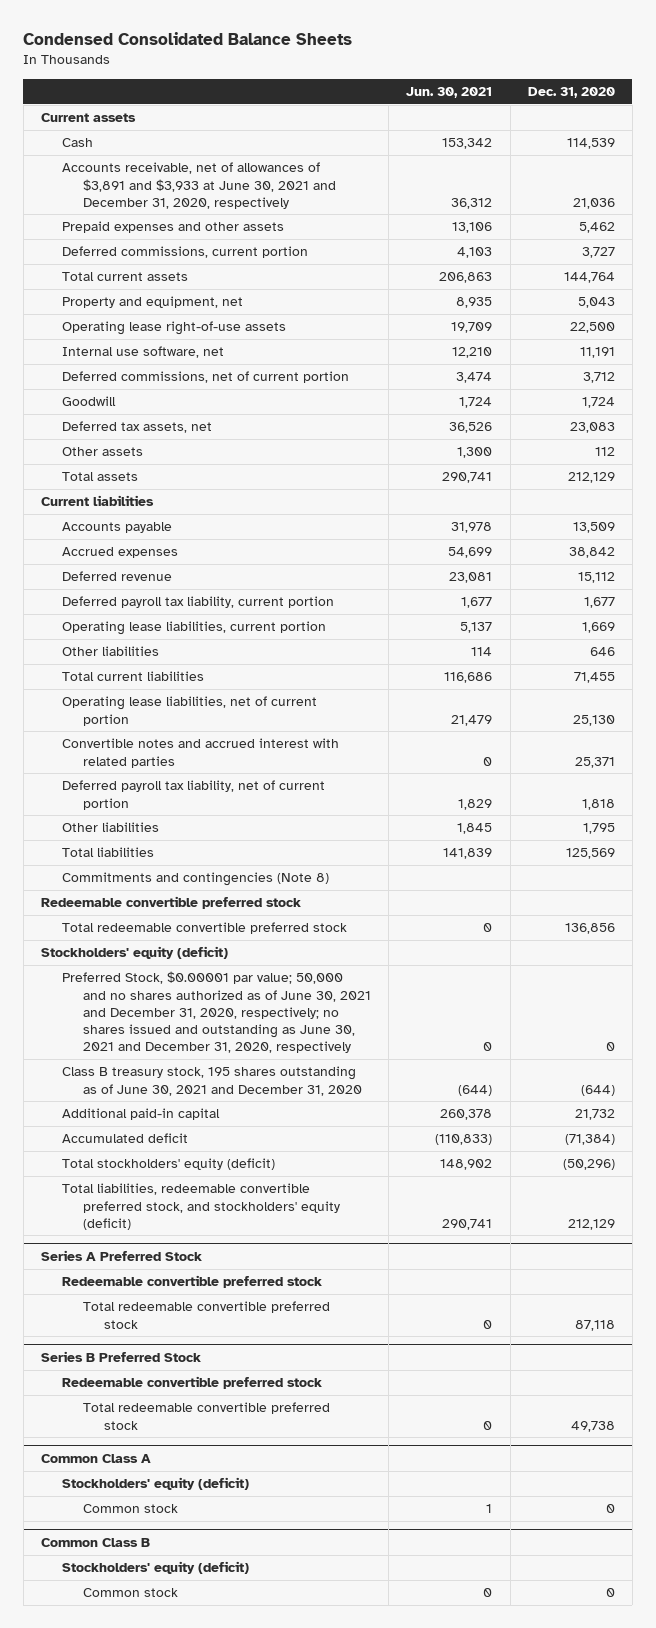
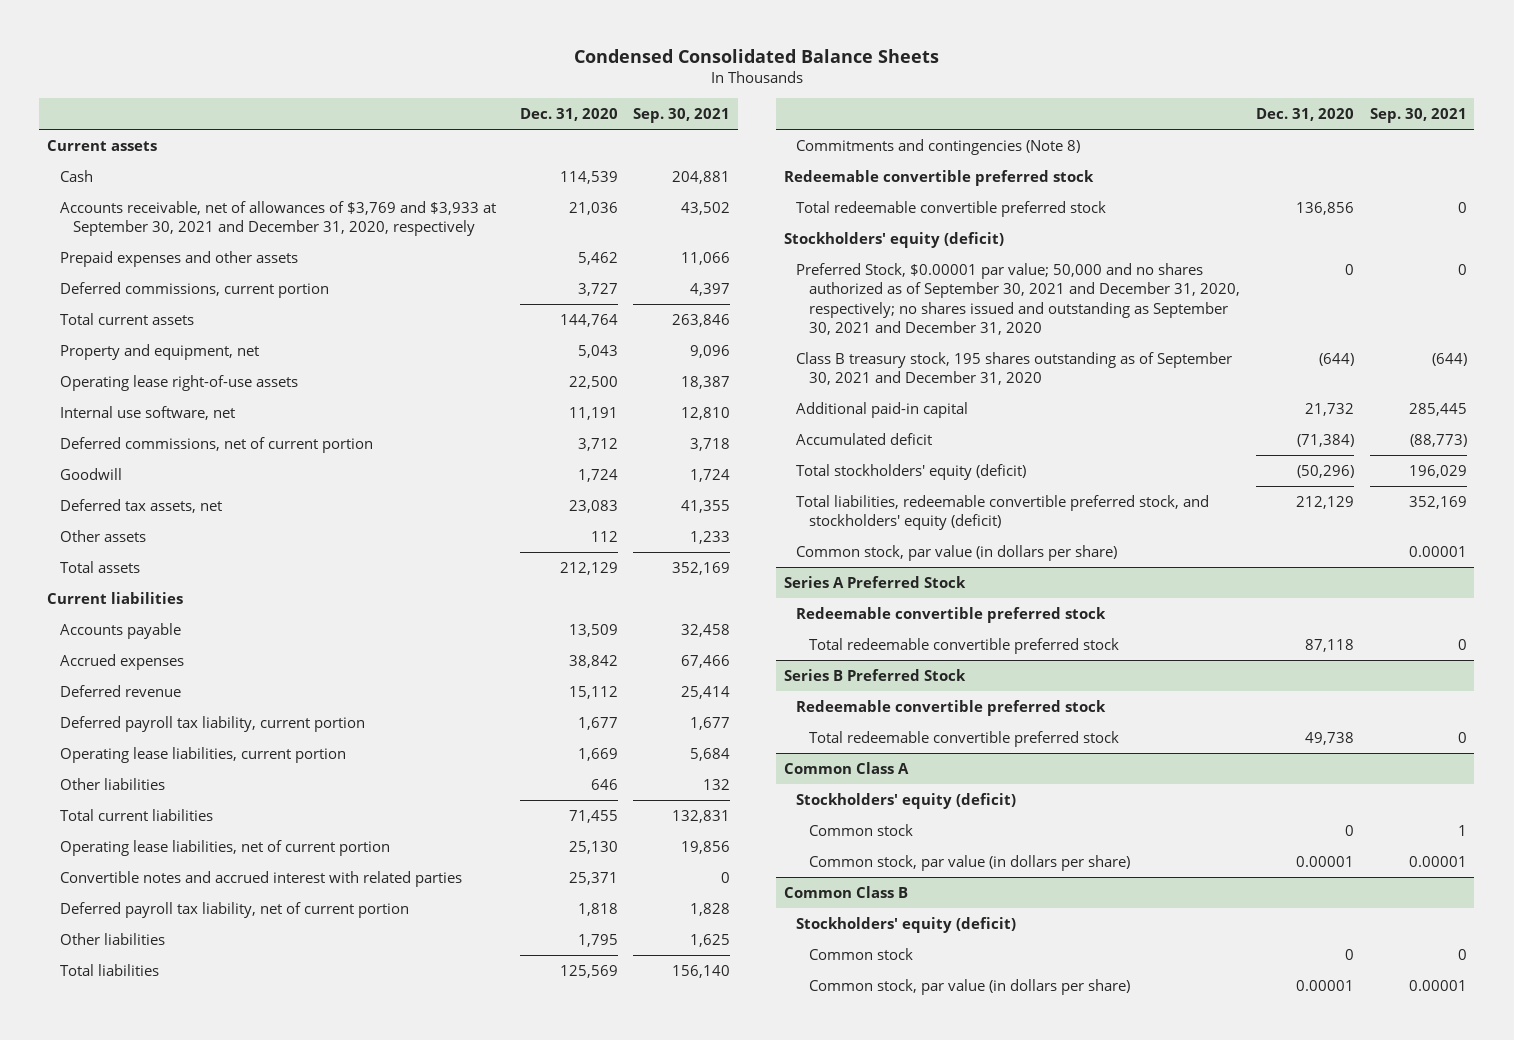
- | Jun. 30, 2021 | Dec. 31, 2020
+ | Dec. 31, 2020 | Sep. 30, 2021
- Accounts receivable, net of allowances of $3,891 and $3,933 at June 30, 2021 and December 31, 2020, respectively | 36,312 | 21,036
+ Accounts receivable, net of allowances of $3,769 and $3,933 at September 30, 2021 and December 31, 2020, respectively | 21,036 | 43,502
- Preferred Stock, $0.00001 par value; 50,000 and no shares authorized as of June 30, 2021 and December 31, 2020, respectively; no shares issued and outstanding as June 30, 2021 and December 31, 2020, respectively | 0 | 0
- Class B treasury stock, 195 shares outstanding as of June 30, 2021 and December 31, 2020 | (644) | (644)
+ Preferred Stock, $0.00001 par value; 50,000 and no shares authorized as of September 30, 2021 and December 31, 2020, respectively; no shares issued and outstanding as September 30, 2021 and December 31, 2020 | 0 | 0
+ Class B treasury stock, 195 shares outstanding as of September 30, 2021 and December 31, 2020 | (644) | (644)
+ Common stock, par value (in dollars per share) | | 0.00001
@ Common Class A
+ Common stock, par value (in dollars per share) | 0.00001 | 0.00001
@ Common Class B
+ Common stock, par value (in dollars per share) | 0.00001 | 0.00001

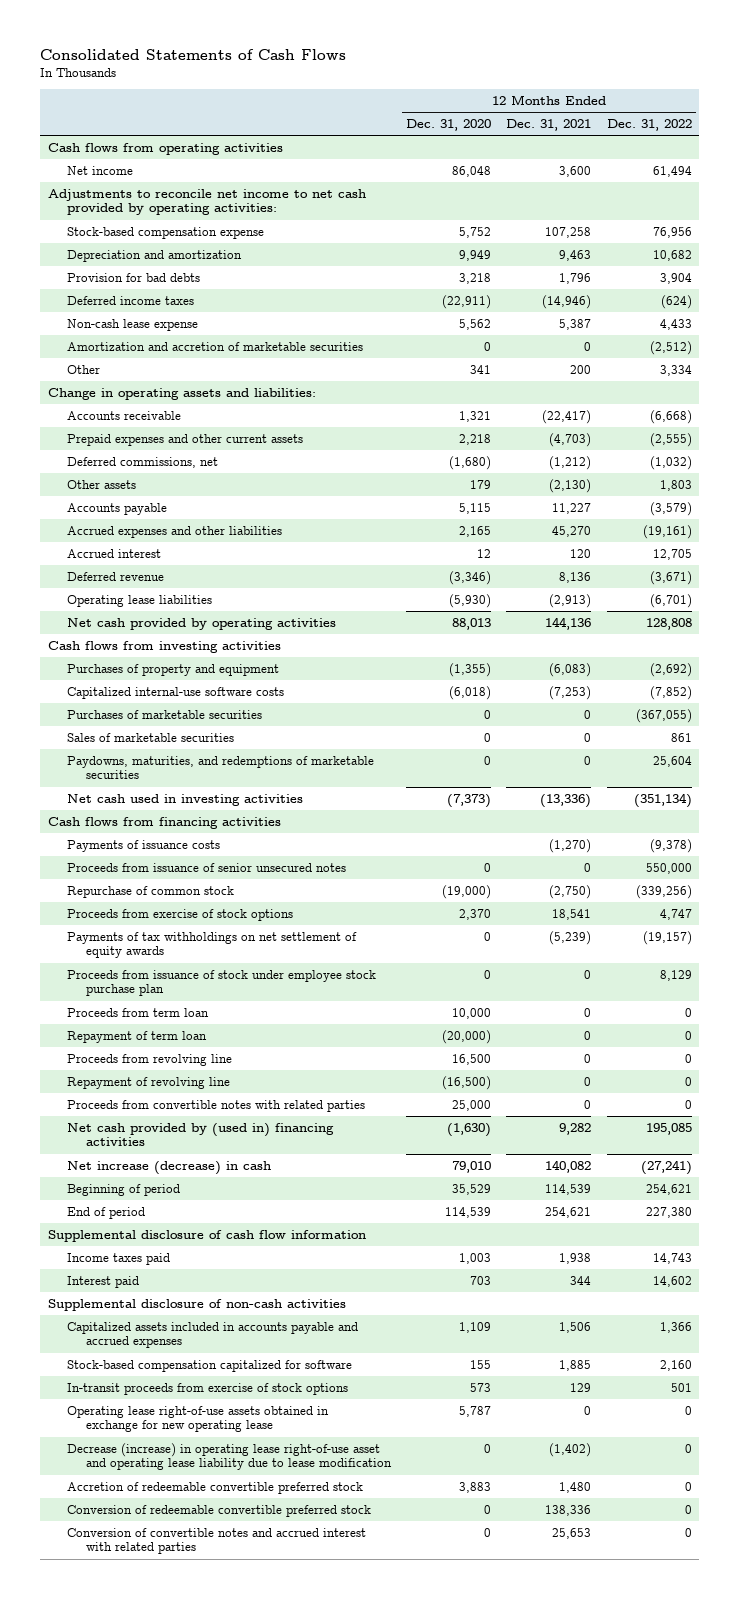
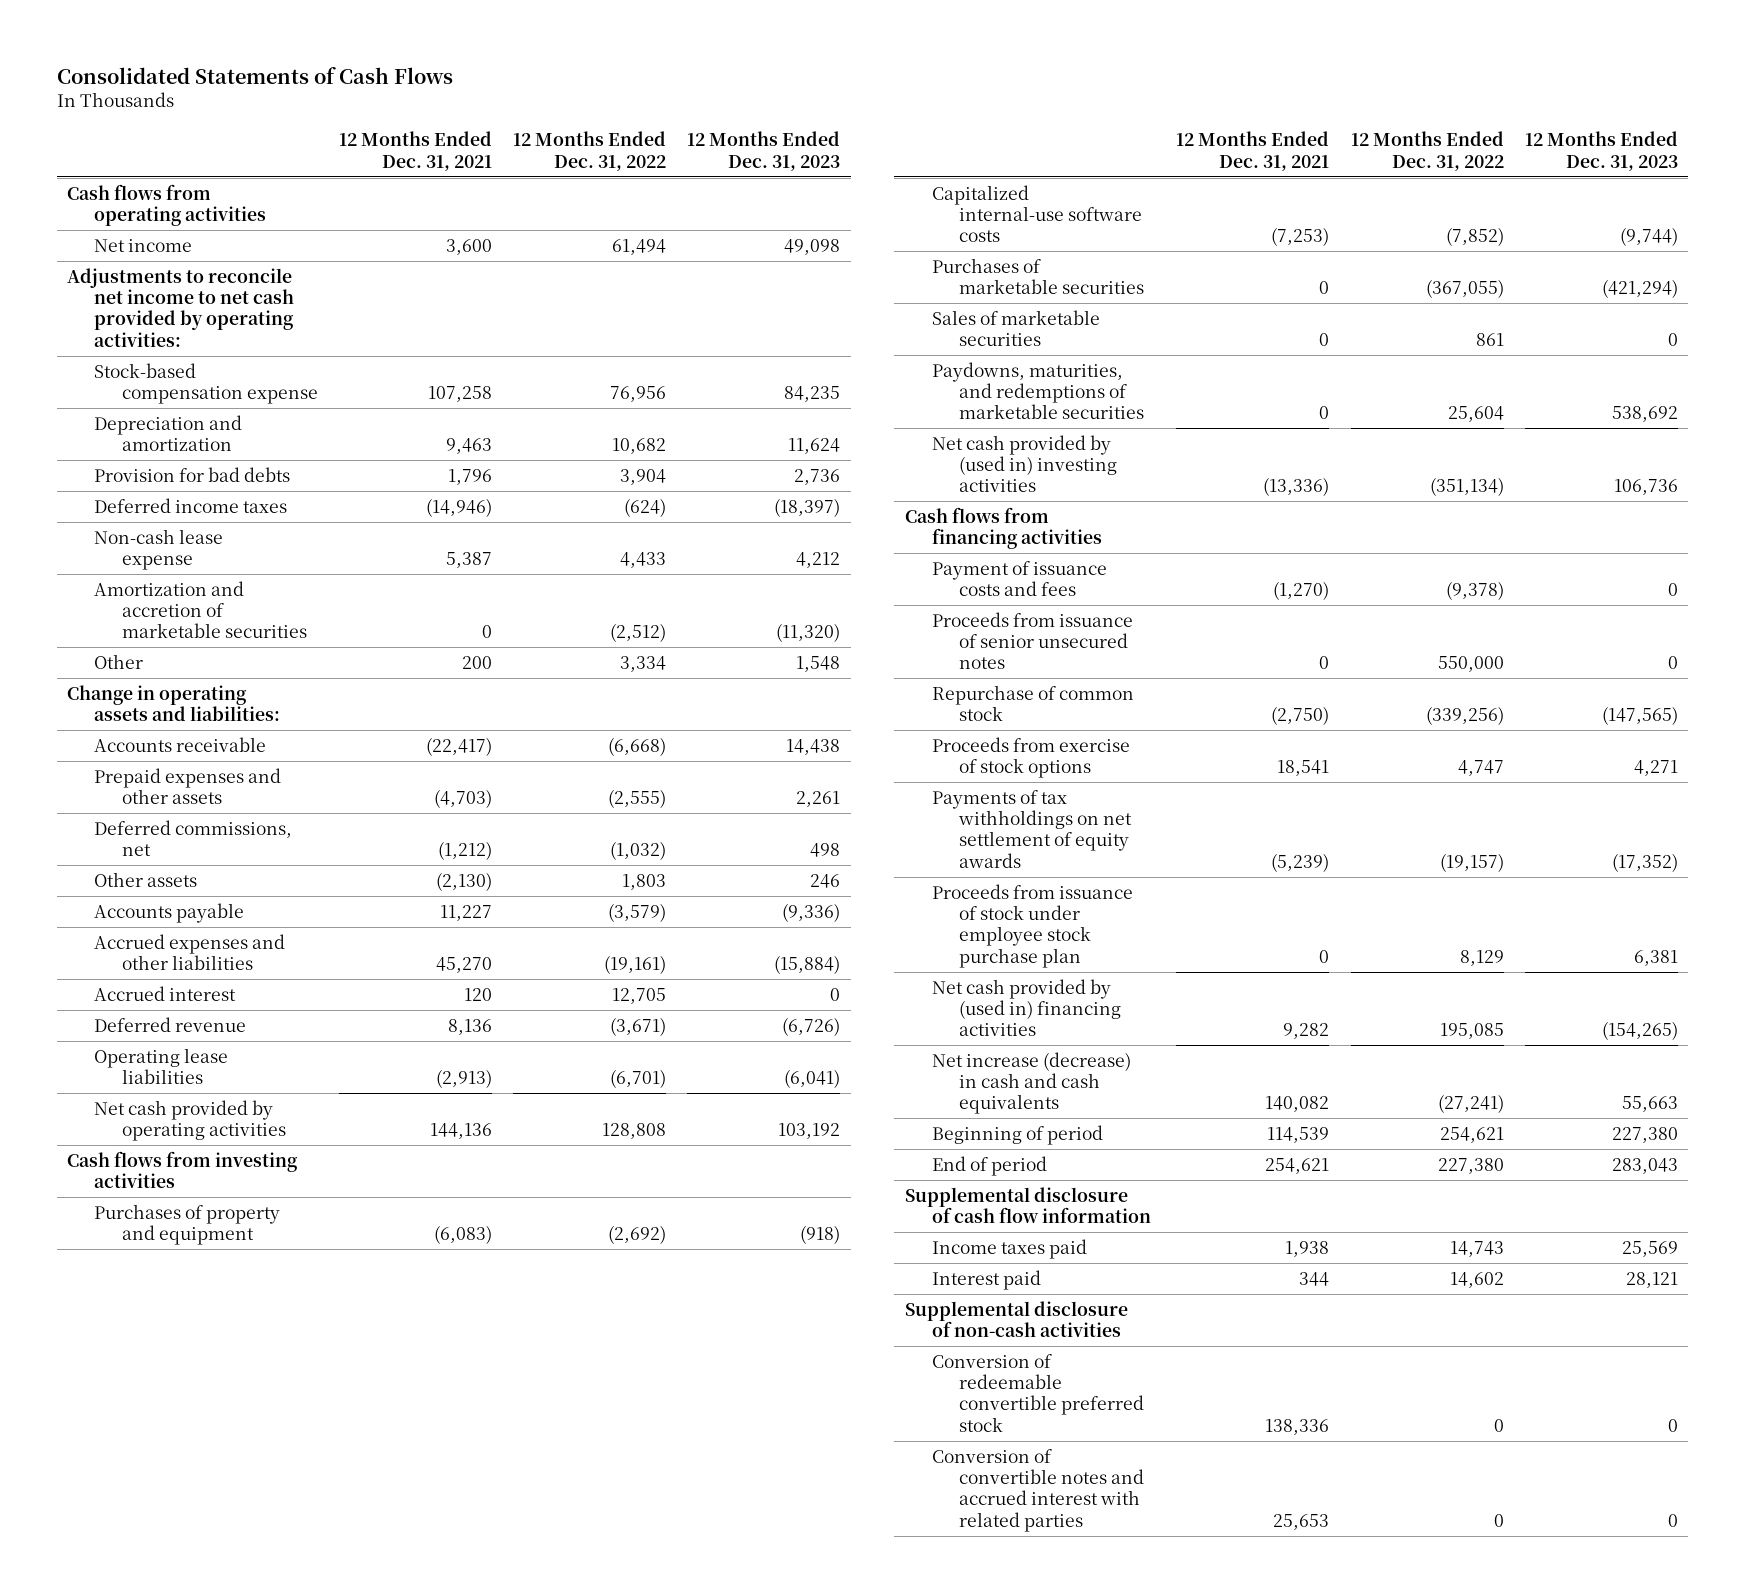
- | 12 Months Ended Dec. 31, 2020 | 12 Months Ended Dec. 31, 2021 | 12 Months Ended Dec. 31, 2022
+ | 12 Months Ended Dec. 31, 2021 | 12 Months Ended Dec. 31, 2022 | 12 Months Ended Dec. 31, 2023
- Prepaid expenses and other current assets | 2,218 | (4,703) | (2,555)
+ Prepaid expenses and other assets | (4,703) | (2,555) | 2,261
- Net cash used in investing activities | (7,373) | (13,336) | (351,134)
+ Net cash provided by (used in) investing activities | (13,336) | (351,134) | 106,736
- Payments of issuance costs | | (1,270) | (9,378)
+ Payment of issuance costs and fees | (1,270) | (9,378) | 0
- Proceeds from term loan | 10,000 | 0 | 0
- Repayment of term loan | (20,000) | 0 | 0
- Proceeds from revolving line | 16,500 | 0 | 0
- Repayment of revolving line | (16,500) | 0 | 0
- Proceeds from convertible notes with related parties | 25,000 | 0 | 0
- Net increase (decrease) in cash | 79,010 | 140,082 | (27,241)
+ Net increase (decrease) in cash and cash equivalents | 140,082 | (27,241) | 55,663
- Capitalized assets included in accounts payable and accrued expenses | 1,109 | 1,506 | 1,366
- Stock-based compensation capitalized for software | 155 | 1,885 | 2,160
- In-transit proceeds from exercise of stock options | 573 | 129 | 501
- Operating lease right-of-use assets obtained in exchange for new operating lease | 5,787 | 0 | 0
- Decrease (increase) in operating lease right-of-use asset and operating lease liability due to lease modification | 0 | (1,402) | 0
- Accretion of redeemable convertible preferred stock | 3,883 | 1,480 | 0

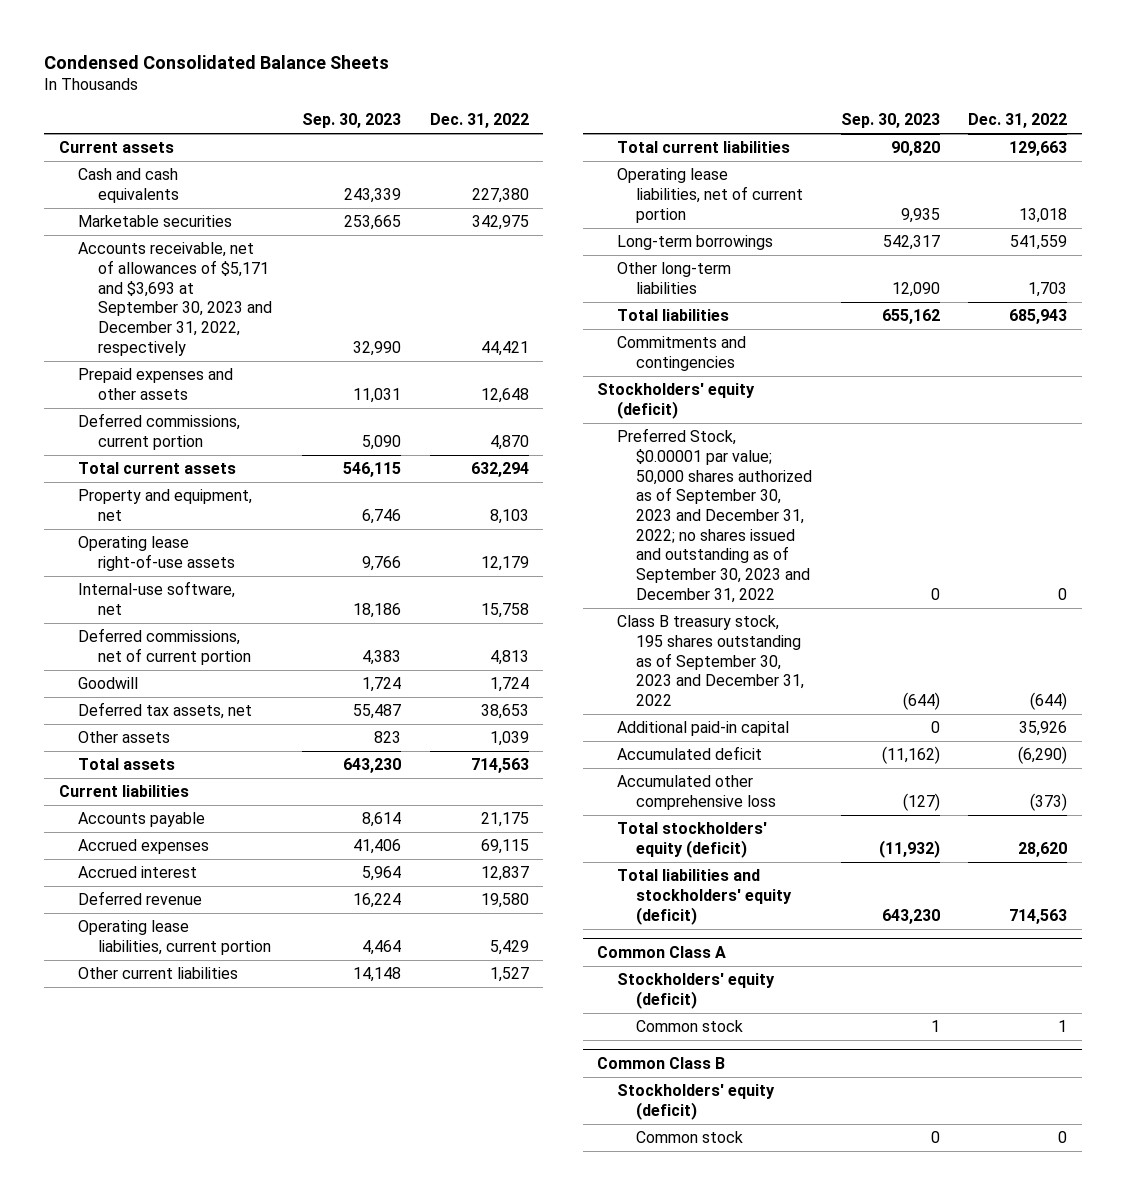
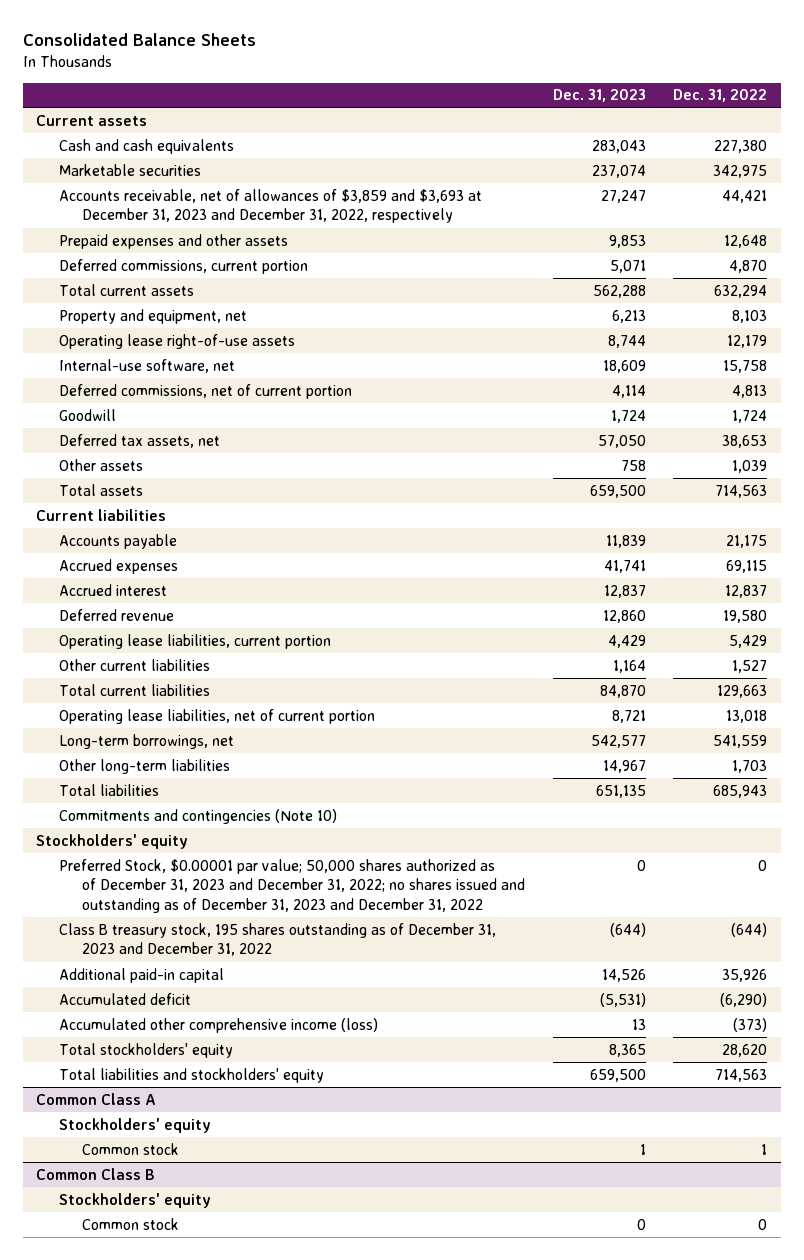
- Condensed Consolidated Balance Sheets
+ Consolidated Balance Sheets
- | Sep. 30, 2023 | Dec. 31, 2022
+ | Dec. 31, 2023 | Dec. 31, 2022
- Accounts receivable, net of allowances of $5,171 and $3,693 at September 30, 2023 and December 31, 2022, respectively | 32,990 | 44,421
+ Accounts receivable, net of allowances of $3,859 and $3,693 at December 31, 2023 and December 31, 2022, respectively | 27,247 | 44,421
- Long-term borrowings | 542,317 | 541,559
+ Long-term borrowings, net | 542,577 | 541,559
- Commitments and contingencies
- Stockholders' equity (deficit)
- Preferred Stock, $0.00001 par value; 50,000 shares authorized as of September 30, 2023 and December 31, 2022; no shares issued and outstanding as of September 30, 2023 and December 31, 2022 | 0 | 0
- Class B treasury stock, 195 shares outstanding as of September 30, 2023 and December 31, 2022 | (644) | (644)
+ Commitments and contingencies (Note 10)
+ Stockholders' equity
+ Preferred Stock, $0.00001 par value; 50,000 shares authorized as of December 31, 2023 and December 31, 2022; no shares issued and outstanding as of December 31, 2023 and December 31, 2022 | 0 | 0
+ Class B treasury stock, 195 shares outstanding as of December 31, 2023 and December 31, 2022 | (644) | (644)
- Accumulated other comprehensive loss | (127) | (373)
- Total stockholders' equity (deficit) | (11,932) | 28,620
- Total liabilities and stockholders' equity (deficit) | 643,230 | 714,563
+ Accumulated other comprehensive income (loss) | 13 | (373)
+ Total stockholders' equity | 8,365 | 28,620
+ Total liabilities and stockholders' equity | 659,500 | 714,563
@ Common Class A
- Stockholders' equity (deficit)
+ Stockholders' equity
@ Common Class B
- Stockholders' equity (deficit)
+ Stockholders' equity

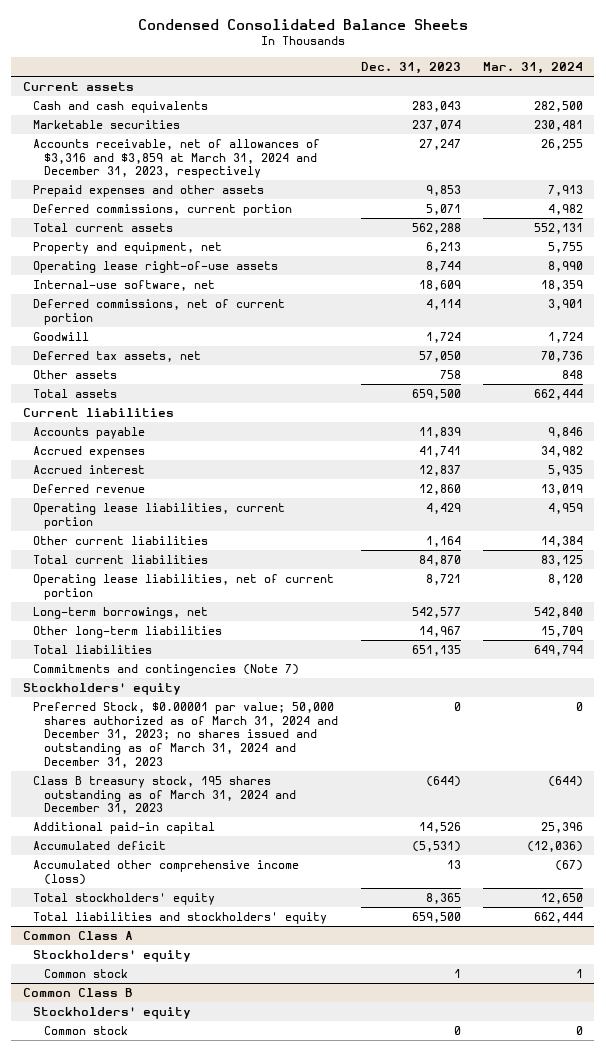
- Consolidated Balance Sheets
+ Condensed Consolidated Balance Sheets
- | Dec. 31, 2023 | Dec. 31, 2022
+ | Dec. 31, 2023 | Mar. 31, 2024
- Accounts receivable, net of allowances of $3,859 and $3,693 at December 31, 2023 and December 31, 2022, respectively | 27,247 | 44,421
+ Accounts receivable, net of allowances of $3,316 and $3,859 at March 31, 2024 and December 31, 2023, respectively | 27,247 | 26,255
- Commitments and contingencies (Note 10)
+ Commitments and contingencies (Note 7)
- Preferred Stock, $0.00001 par value; 50,000 shares authorized as of December 31, 2023 and December 31, 2022; no shares issued and outstanding as of December 31, 2023 and December 31, 2022 | 0 | 0
- Class B treasury stock, 195 shares outstanding as of December 31, 2023 and December 31, 2022 | (644) | (644)
+ Preferred Stock, $0.00001 par value; 50,000 shares authorized as of March 31, 2024 and December 31, 2023; no shares issued and outstanding as of March 31, 2024 and December 31, 2023 | 0 | 0
+ Class B treasury stock, 195 shares outstanding as of March 31, 2024 and December 31, 2023 | (644) | (644)

